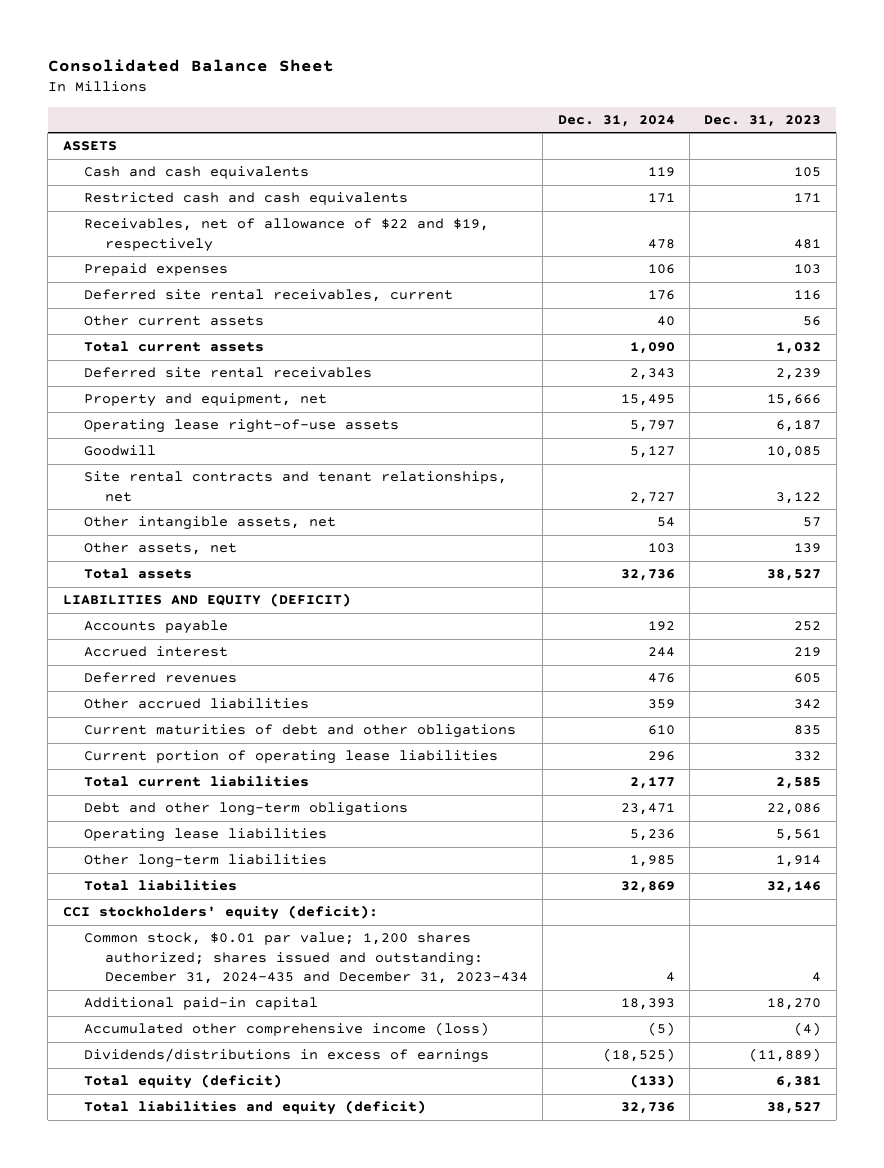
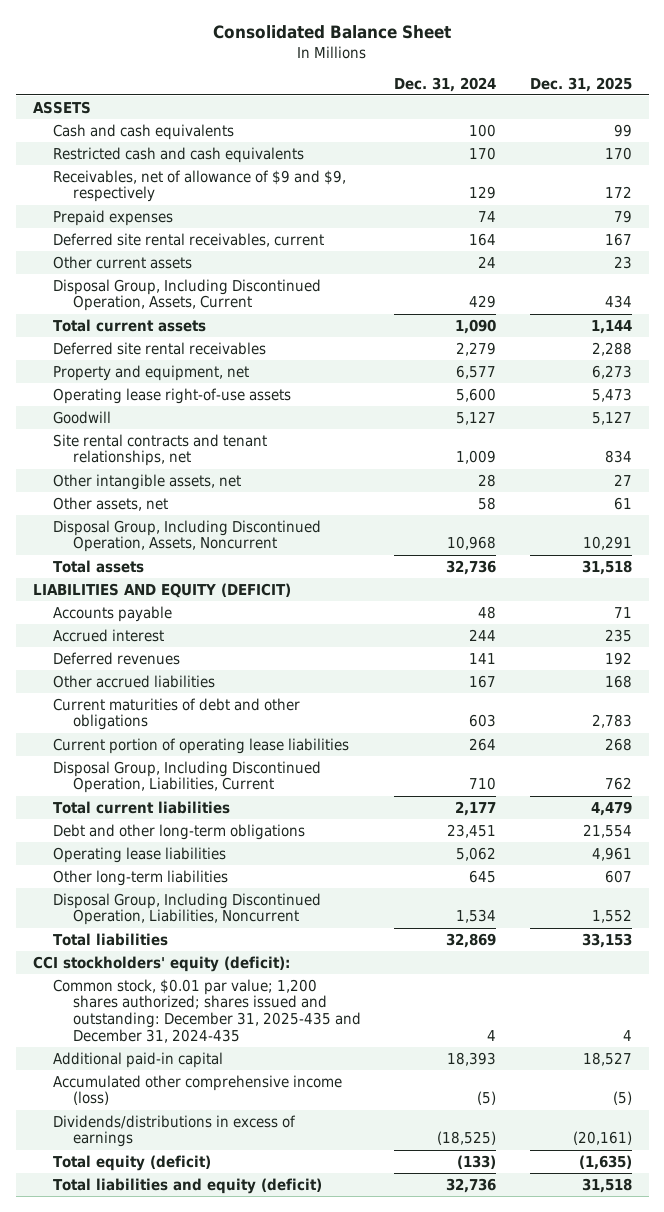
- | Dec. 31, 2024 | Dec. 31, 2023
+ | Dec. 31, 2024 | Dec. 31, 2025
- Cash and cash equivalents | 119 | 105
- Restricted cash and cash equivalents | 171 | 171
- Receivables, net of allowance of $22 and $19, respectively | 478 | 481
- Prepaid expenses | 106 | 103
- Deferred site rental receivables, current | 176 | 116
- Other current assets | 40 | 56
+ Cash and cash equivalents | 100 | 99
+ Restricted cash and cash equivalents | 170 | 170
+ Receivables, net of allowance of $9 and $9, respectively | 129 | 172
+ Prepaid expenses | 74 | 79
+ Deferred site rental receivables, current | 164 | 167
+ Other current assets | 24 | 23
+ Disposal Group, Including Discontinued Operation, Assets, Current | 429 | 434
- Deferred site rental receivables | 2,343 | 2,239
- Property and equipment, net | 15,495 | 15,666
- Operating lease right-of-use assets | 5,797 | 6,187
+ Deferred site rental receivables | 2,279 | 2,288
+ Property and equipment, net | 6,577 | 6,273
+ Operating lease right-of-use assets | 5,600 | 5,473
- Site rental contracts and tenant relationships, net | 2,727 | 3,122
- Other intangible assets, net | 54 | 57
- Other assets, net | 103 | 139
+ Site rental contracts and tenant relationships, net | 1,009 | 834
+ Other intangible assets, net | 28 | 27
+ Other assets, net | 58 | 61
+ Disposal Group, Including Discontinued Operation, Assets, Noncurrent | 10,968 | 10,291
- Accounts payable | 192 | 252
+ Accounts payable | 48 | 71
- Deferred revenues | 476 | 605
- Other accrued liabilities | 359 | 342
- Current maturities of debt and other obligations | 610 | 835
- Current portion of operating lease liabilities | 296 | 332
+ Deferred revenues | 141 | 192
+ Other accrued liabilities | 167 | 168
+ Current maturities of debt and other obligations | 603 | 2,783
+ Current portion of operating lease liabilities | 264 | 268
+ Disposal Group, Including Discontinued Operation, Liabilities, Current | 710 | 762
- Debt and other long-term obligations | 23,471 | 22,086
- Operating lease liabilities | 5,236 | 5,561
- Other long-term liabilities | 1,985 | 1,914
+ Debt and other long-term obligations | 23,451 | 21,554
+ Operating lease liabilities | 5,062 | 4,961
+ Other long-term liabilities | 645 | 607
+ Disposal Group, Including Discontinued Operation, Liabilities, Noncurrent | 1,534 | 1,552
- Common stock, $0.01 par value; 1,200 shares authorized; shares issued and outstanding: December 31, 2024-435 and December 31, 2023-434 | 4 | 4
+ Common stock, $0.01 par value; 1,200 shares authorized; shares issued and outstanding: December 31, 2025-435 and December 31, 2024-435 | 4 | 4

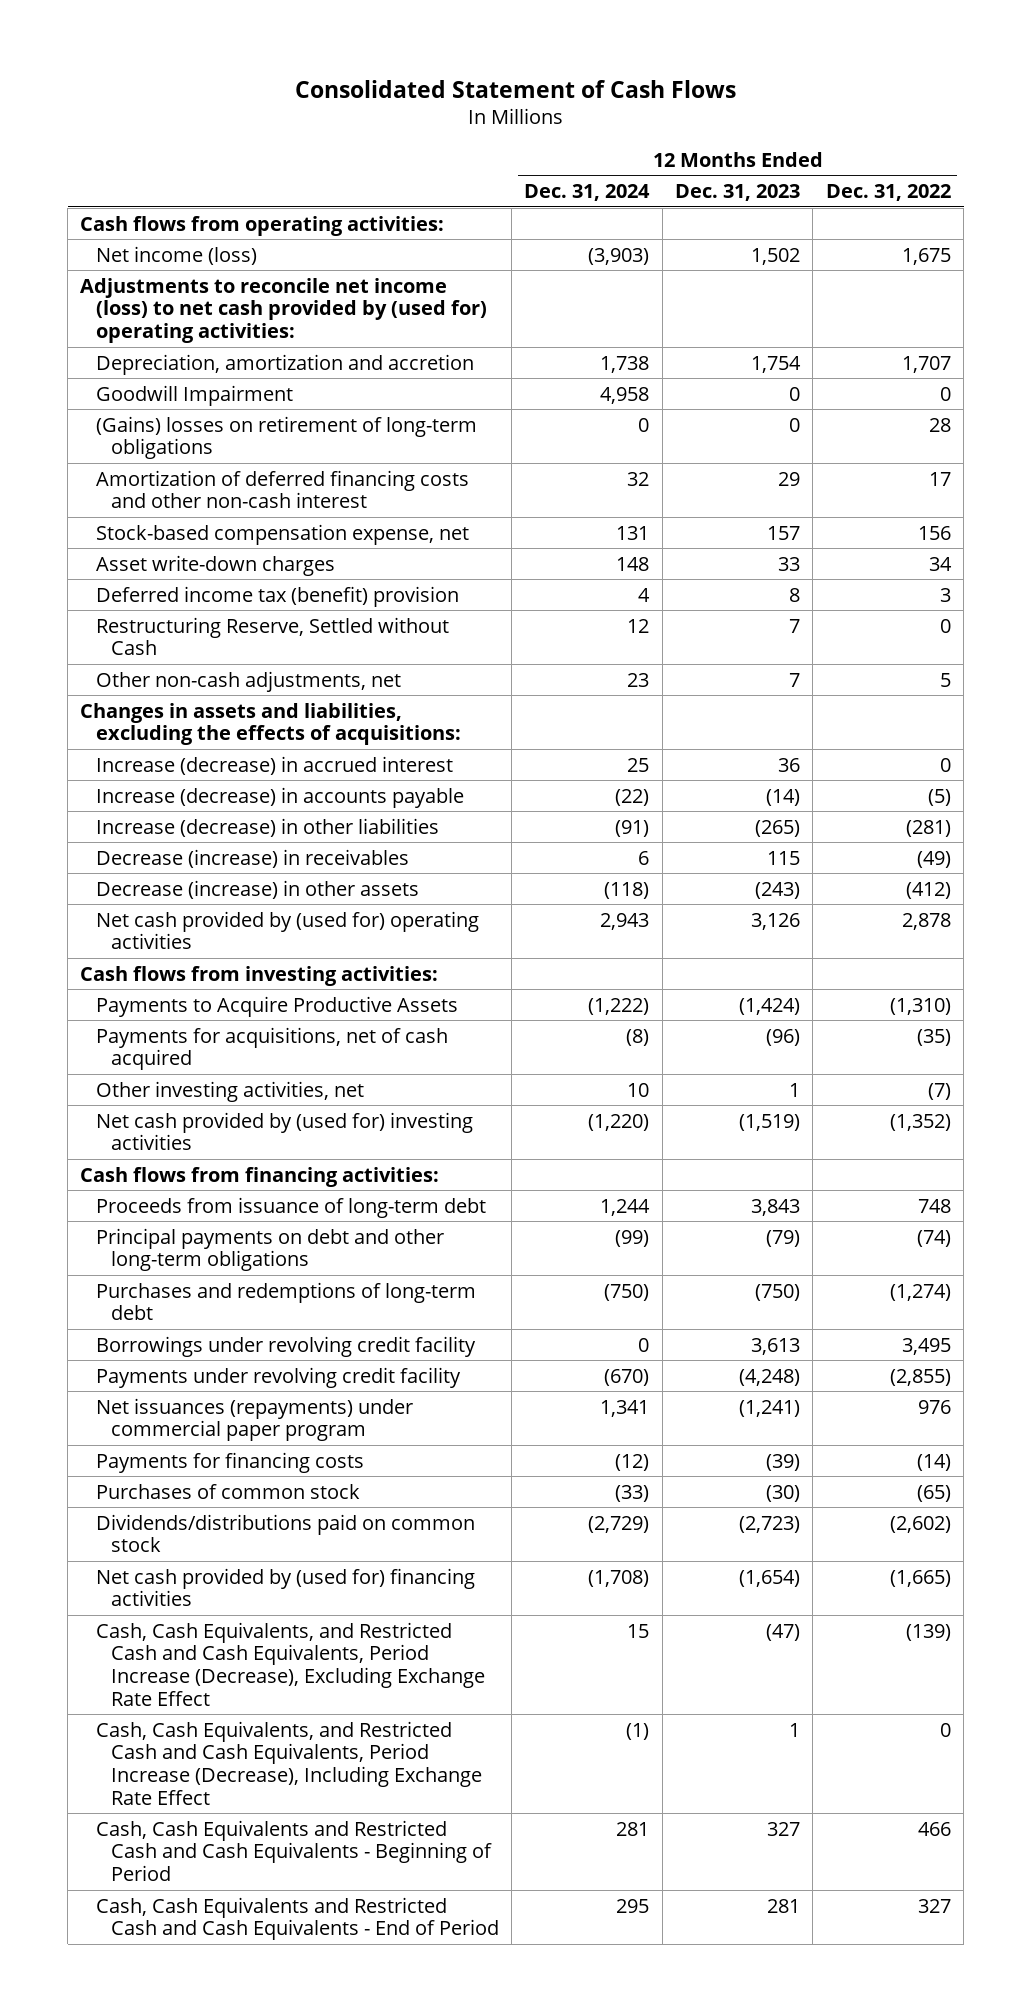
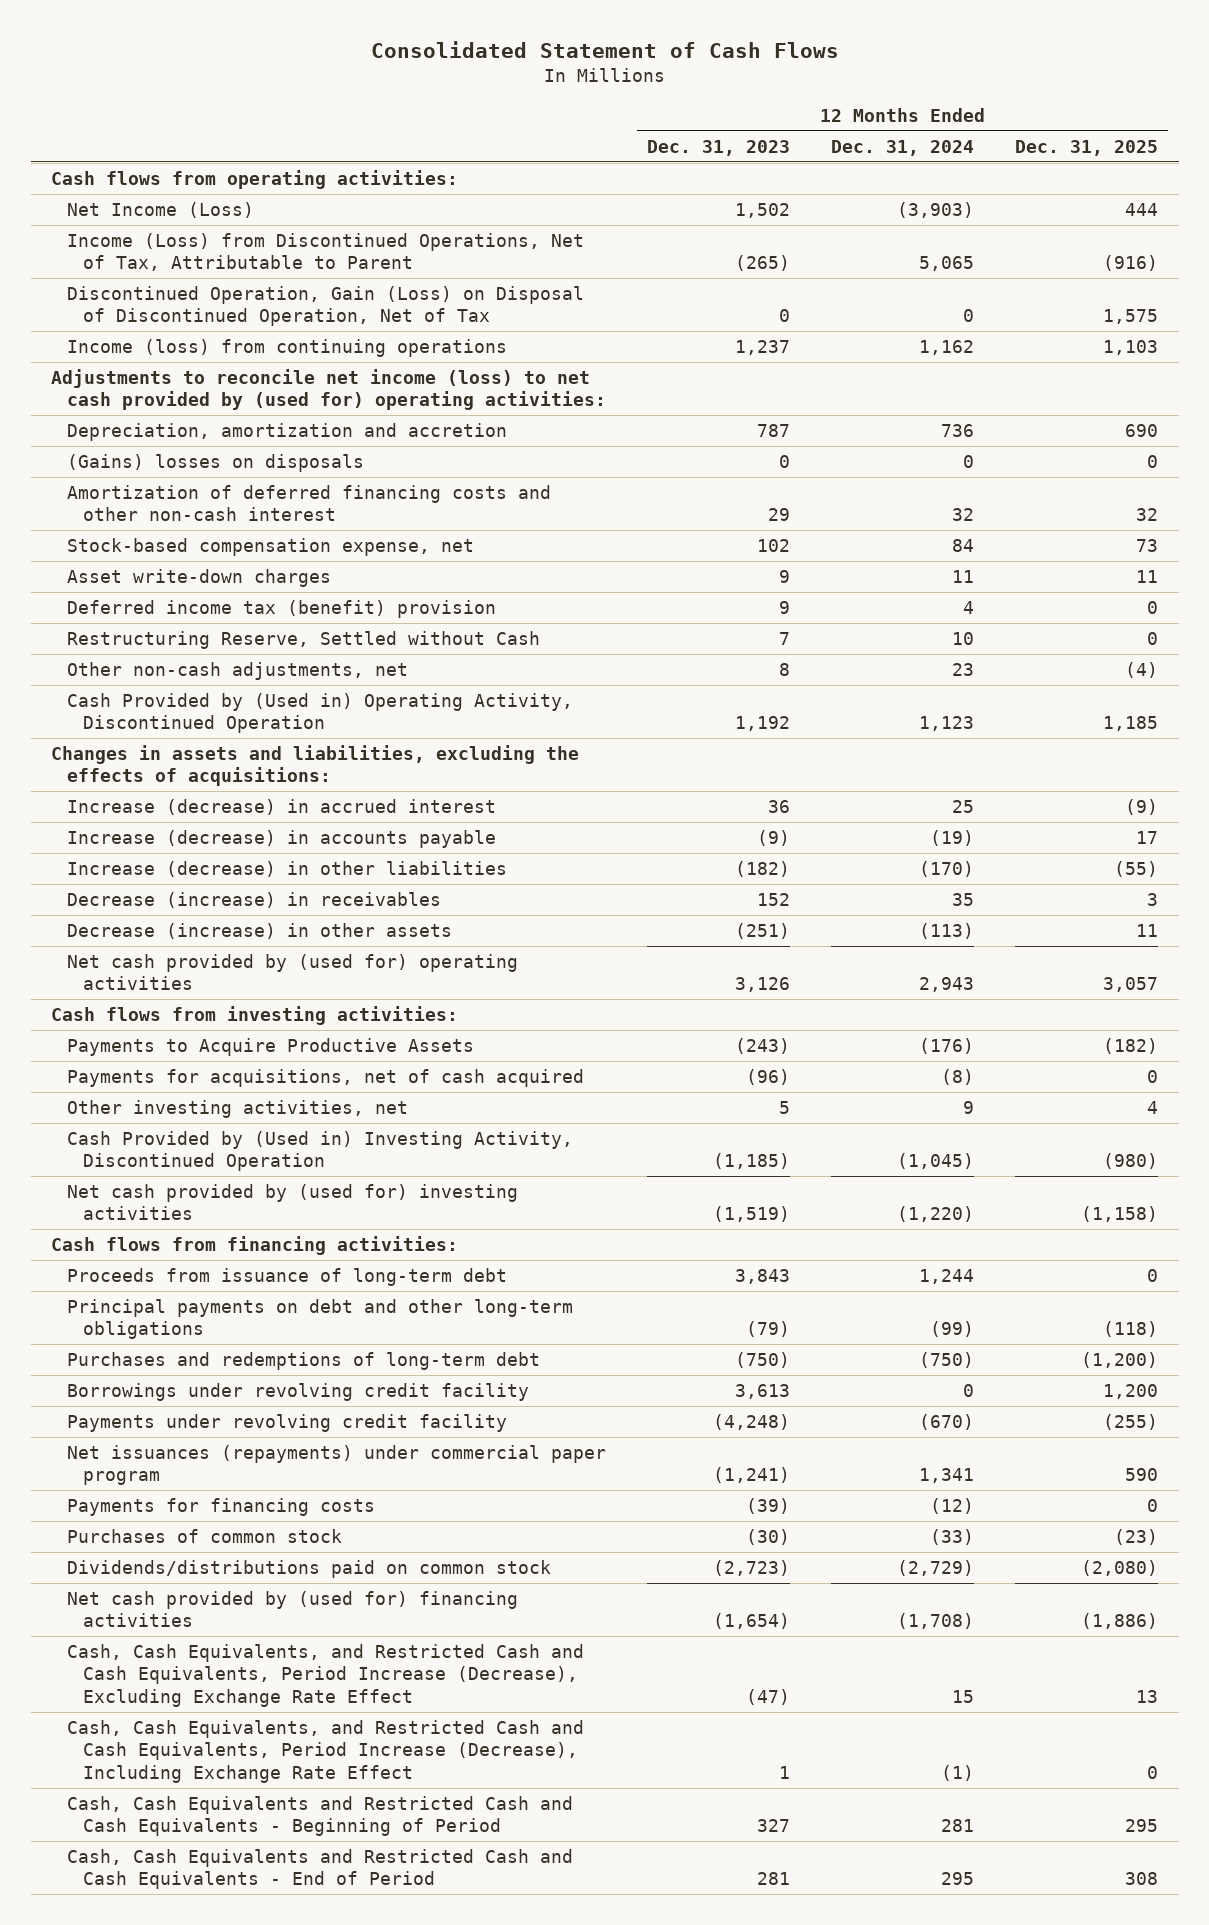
- | 12 Months Ended Dec. 31, 2024 | 12 Months Ended Dec. 31, 2023 | 12 Months Ended Dec. 31, 2022
+ | 12 Months Ended Dec. 31, 2023 | 12 Months Ended Dec. 31, 2024 | 12 Months Ended Dec. 31, 2025
- Net income (loss) | (3,903) | 1,502 | 1,675
+ Net Income (Loss) | 1,502 | (3,903) | 444
+ Income (Loss) from Discontinued Operations, Net of Tax, Attributable to Parent | (265) | 5,065 | (916)
+ Discontinued Operation, Gain (Loss) on Disposal of Discontinued Operation, Net of Tax | 0 | 0 | 1,575
+ Income (loss) from continuing operations | 1,237 | 1,162 | 1,103
- Depreciation, amortization and accretion | 1,738 | 1,754 | 1,707
- Goodwill Impairment | 4,958 | 0 | 0
- (Gains) losses on retirement of long-term obligations | 0 | 0 | 28
+ Depreciation, amortization and accretion | 787 | 736 | 690
+ (Gains) losses on disposals | 0 | 0 | 0
- Stock-based compensation expense, net | 131 | 157 | 156
- Asset write-down charges | 148 | 33 | 34
- Deferred income tax (benefit) provision | 4 | 8 | 3
- Restructuring Reserve, Settled without Cash | 12 | 7 | 0
- Other non-cash adjustments, net | 23 | 7 | 5
+ Stock-based compensation expense, net | 102 | 84 | 73
+ Asset write-down charges | 9 | 11 | 11
+ Deferred income tax (benefit) provision | 9 | 4 | 0
+ Restructuring Reserve, Settled without Cash | 7 | 10 | 0
+ Other non-cash adjustments, net | 8 | 23 | (4)
+ Cash Provided by (Used in) Operating Activity, Discontinued Operation | 1,192 | 1,123 | 1,185
- Increase (decrease) in accounts payable | (22) | (14) | (5)
- Increase (decrease) in other liabilities | (91) | (265) | (281)
- Decrease (increase) in receivables | 6 | 115 | (49)
- Decrease (increase) in other assets | (118) | (243) | (412)
+ Increase (decrease) in accounts payable | (9) | (19) | 17
+ Increase (decrease) in other liabilities | (182) | (170) | (55)
+ Decrease (increase) in receivables | 152 | 35 | 3
+ Decrease (increase) in other assets | (251) | (113) | 11
- Payments to Acquire Productive Assets | (1,222) | (1,424) | (1,310)
+ Payments to Acquire Productive Assets | (243) | (176) | (182)
- Other investing activities, net | 10 | 1 | (7)
+ Other investing activities, net | 5 | 9 | 4
+ Cash Provided by (Used in) Investing Activity, Discontinued Operation | (1,185) | (1,045) | (980)

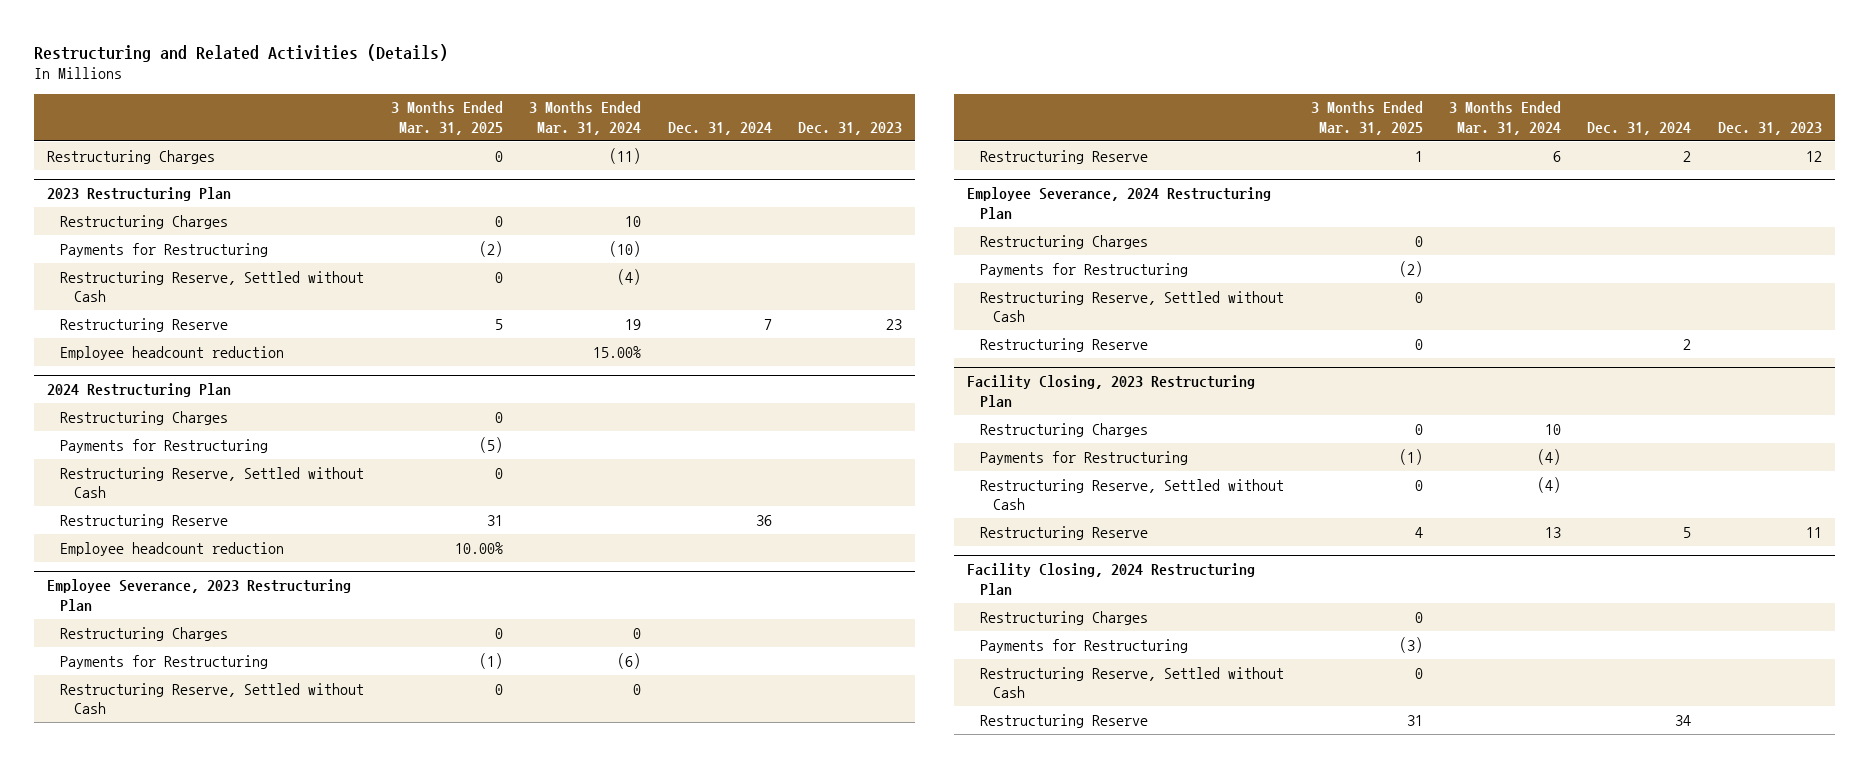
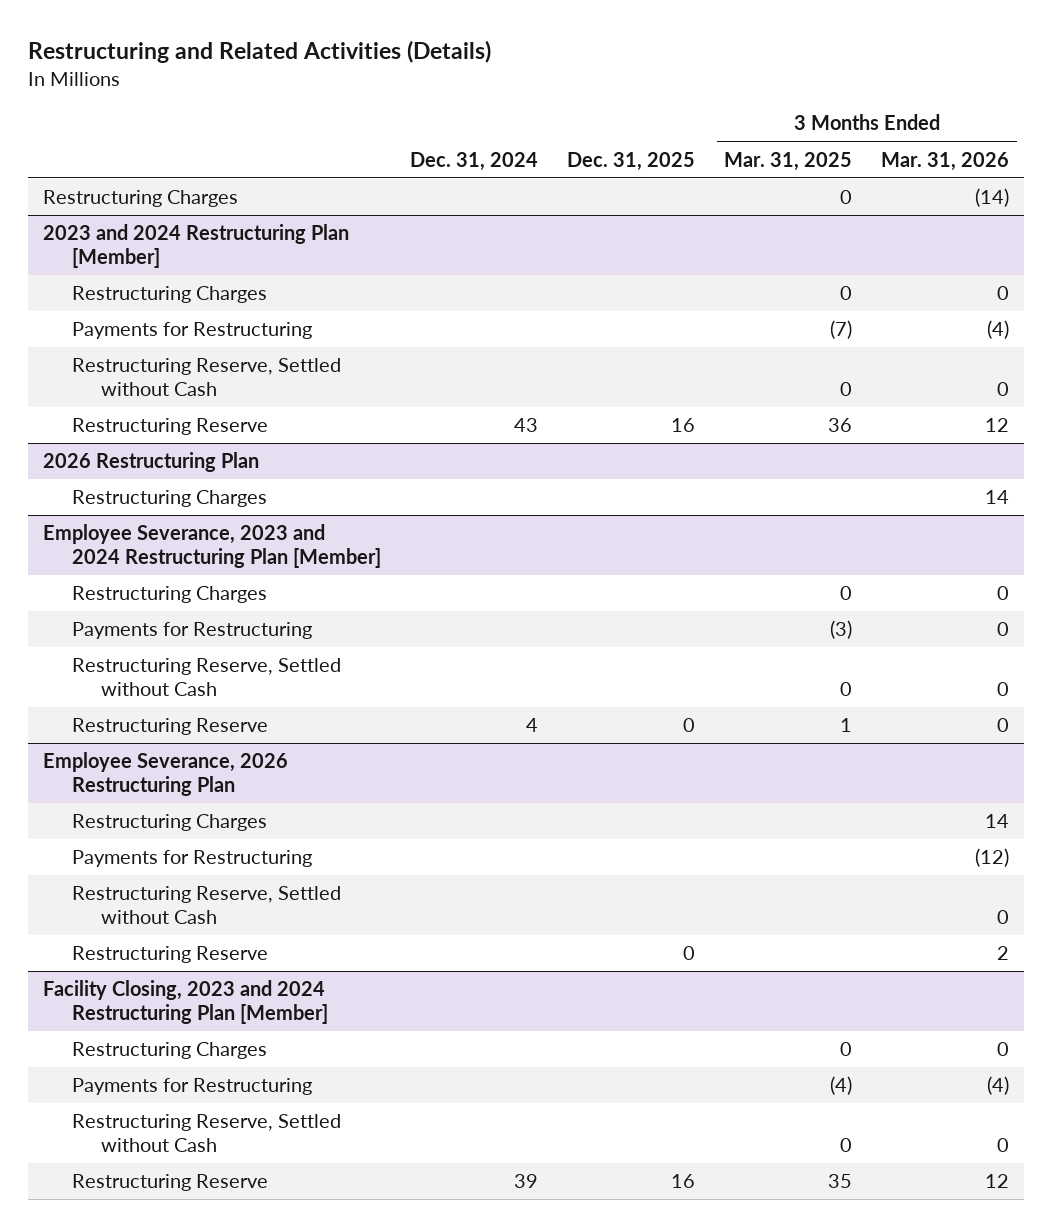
- | 3 Months Ended Mar. 31, 2025 | 3 Months Ended Mar. 31, 2024 | Dec. 31, 2024 | Dec. 31, 2023
+ | Dec. 31, 2024 | Dec. 31, 2025 | 3 Months Ended Mar. 31, 2025 | 3 Months Ended Mar. 31, 2026
- 2023 Restructuring Plan
- Restructuring Charges | 0 | 10 | |
- Payments for Restructuring | (2) | (10) | |
- Restructuring Reserve, Settled without Cash | 0 | (4) | |
- Restructuring Reserve | 5 | 19 | 7 | 23
- Employee headcount reduction | | 15.00% | |
- 2024 Restructuring Plan
- Restructuring Charges | 0 | | |
- Payments for Restructuring | (5) | | |
- Restructuring Reserve, Settled without Cash | 0 | | |
- Restructuring Reserve | 31 | | 36 |
- Employee headcount reduction | 10.00% | | |
- Employee Severance, 2023 Restructuring Plan
- Restructuring Charges | 0 | 0 | |
- Payments for Restructuring | (1) | (6) | |
- Restructuring Reserve, Settled without Cash | 0 | 0 | |
- Restructuring Reserve | 1 | 6 | 2 | 12
- Employee Severance, 2024 Restructuring Plan
+ 2023 and 2024 Restructuring Plan [Member]
- Payments for Restructuring | (2) | | |
+ Payments for Restructuring | | | (7) | (4)
- Restructuring Reserve | 0 | | 2 |
- Facility Closing, 2023 Restructuring Plan
+ Restructuring Reserve | 43 | 16 | 36 | 12
+ 2026 Restructuring Plan
+ Restructuring Charges | | | | 14
+ Employee Severance, 2023 and 2024 Restructuring Plan [Member]
- Payments for Restructuring | (1) | (4) | |
+ Payments for Restructuring | | | (3) | 0
- Restructuring Reserve | 4 | 13 | 5 | 11
- Facility Closing, 2024 Restructuring Plan
+ Restructuring Reserve | 4 | 0 | 1 | 0
+ Employee Severance, 2026 Restructuring Plan
+ Restructuring Charges | | | | 14
+ Payments for Restructuring | | | | (12)
+ Restructuring Reserve, Settled without Cash | | | | 0
+ Restructuring Reserve | | 0 | | 2
+ Facility Closing, 2023 and 2024 Restructuring Plan [Member]
- Payments for Restructuring | (3) | | |
+ Payments for Restructuring | | | (4) | (4)
- Restructuring Reserve | 31 | | 34 |
+ Restructuring Reserve | 39 | 16 | 35 | 12

